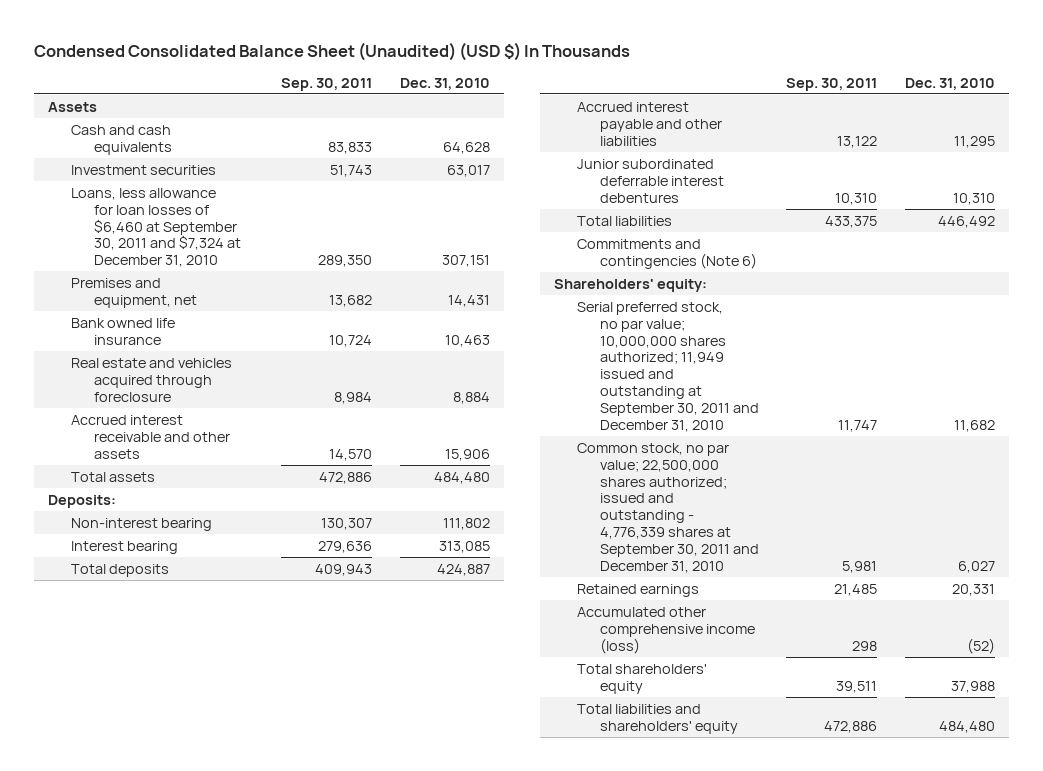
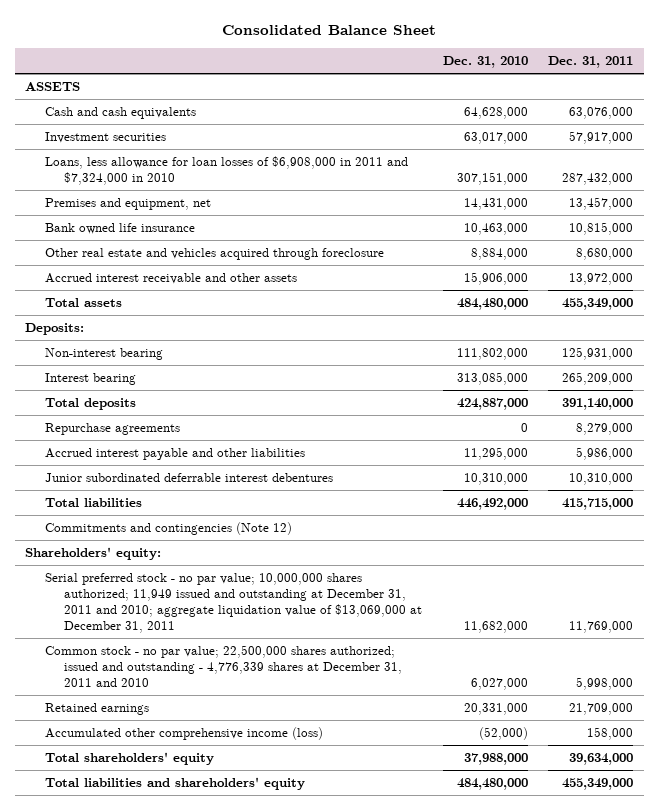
- Condensed Consolidated Balance Sheet (Unaudited) (USD $) In Thousands
+ Consolidated Balance Sheet
- | Sep. 30, 2011 | Dec. 31, 2010
+ | Dec. 31, 2010 | Dec. 31, 2011
- Assets
- Cash and cash equivalents | 83,833 | 64,628
- Investment securities | 51,743 | 63,017
- Loans, less allowance for loan losses of $6,460 at September 30, 2011 and $7,324 at December 31, 2010 | 289,350 | 307,151
- Premises and equipment, net | 13,682 | 14,431
- Bank owned life insurance | 10,724 | 10,463
- Real estate and vehicles acquired through foreclosure | 8,984 | 8,884
- Accrued interest receivable and other assets | 14,570 | 15,906
- Total assets | 472,886 | 484,480
+ ASSETS
+ Cash and cash equivalents | 64,628,000 | 63,076,000
+ Investment securities | 63,017,000 | 57,917,000
+ Loans, less allowance for loan losses of $6,908,000 in 2011 and $7,324,000 in 2010 | 307,151,000 | 287,432,000
+ Premises and equipment, net | 14,431,000 | 13,457,000
+ Bank owned life insurance | 10,463,000 | 10,815,000
+ Other real estate and vehicles acquired through foreclosure | 8,884,000 | 8,680,000
+ Accrued interest receivable and other assets | 15,906,000 | 13,972,000
+ Total assets | 484,480,000 | 455,349,000
- Non-interest bearing | 130,307 | 111,802
- Interest bearing | 279,636 | 313,085
- Total deposits | 409,943 | 424,887
- Accrued interest payable and other liabilities | 13,122 | 11,295
- Junior subordinated deferrable interest debentures | 10,310 | 10,310
- Total liabilities | 433,375 | 446,492
- Commitments and contingencies (Note 6)
+ Non-interest bearing | 111,802,000 | 125,931,000
+ Interest bearing | 313,085,000 | 265,209,000
+ Total deposits | 424,887,000 | 391,140,000
+ Repurchase agreements | 0 | 8,279,000
+ Accrued interest payable and other liabilities | 11,295,000 | 5,986,000
+ Junior subordinated deferrable interest debentures | 10,310,000 | 10,310,000
+ Total liabilities | 446,492,000 | 415,715,000
+ Commitments and contingencies (Note 12)
- Serial preferred stock, no par value; 10,000,000 shares authorized; 11,949 issued and outstanding at September 30, 2011 and December 31, 2010 | 11,747 | 11,682
- Common stock, no par value; 22,500,000 shares authorized; issued and outstanding - 4,776,339 shares at September 30, 2011 and December 31, 2010 | 5,981 | 6,027
- Retained earnings | 21,485 | 20,331
- Accumulated other comprehensive income (loss) | 298 | (52)
- Total shareholders' equity | 39,511 | 37,988
- Total liabilities and shareholders' equity | 472,886 | 484,480
+ Serial preferred stock - no par value; 10,000,000 shares authorized; 11,949 issued and outstanding at December 31, 2011 and 2010; aggregate liquidation value of $13,069,000 at December 31, 2011 | 11,682,000 | 11,769,000
+ Common stock - no par value; 22,500,000 shares authorized; issued and outstanding - 4,776,339 shares at December 31, 2011 and 2010 | 6,027,000 | 5,998,000
+ Retained earnings | 20,331,000 | 21,709,000
+ Accumulated other comprehensive income (loss) | (52,000) | 158,000
+ Total shareholders' equity | 37,988,000 | 39,634,000
+ Total liabilities and shareholders' equity | 484,480,000 | 455,349,000

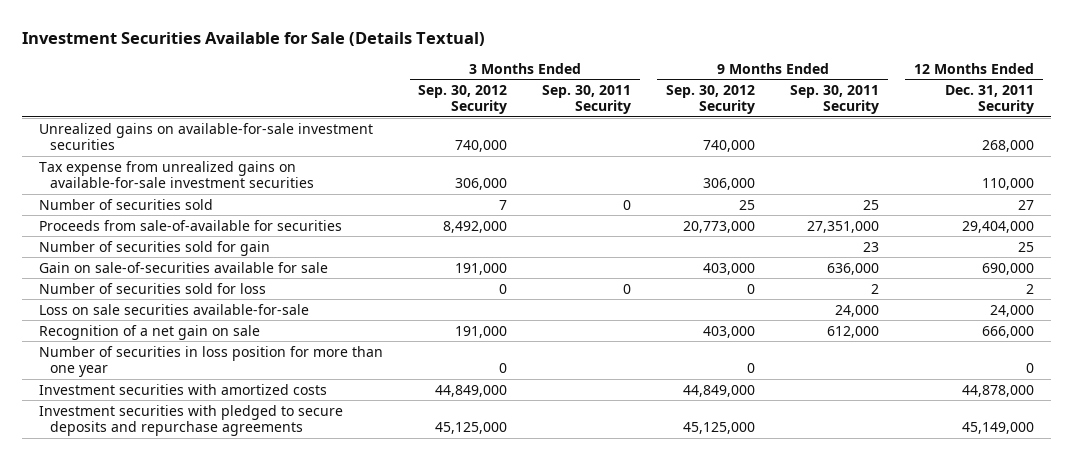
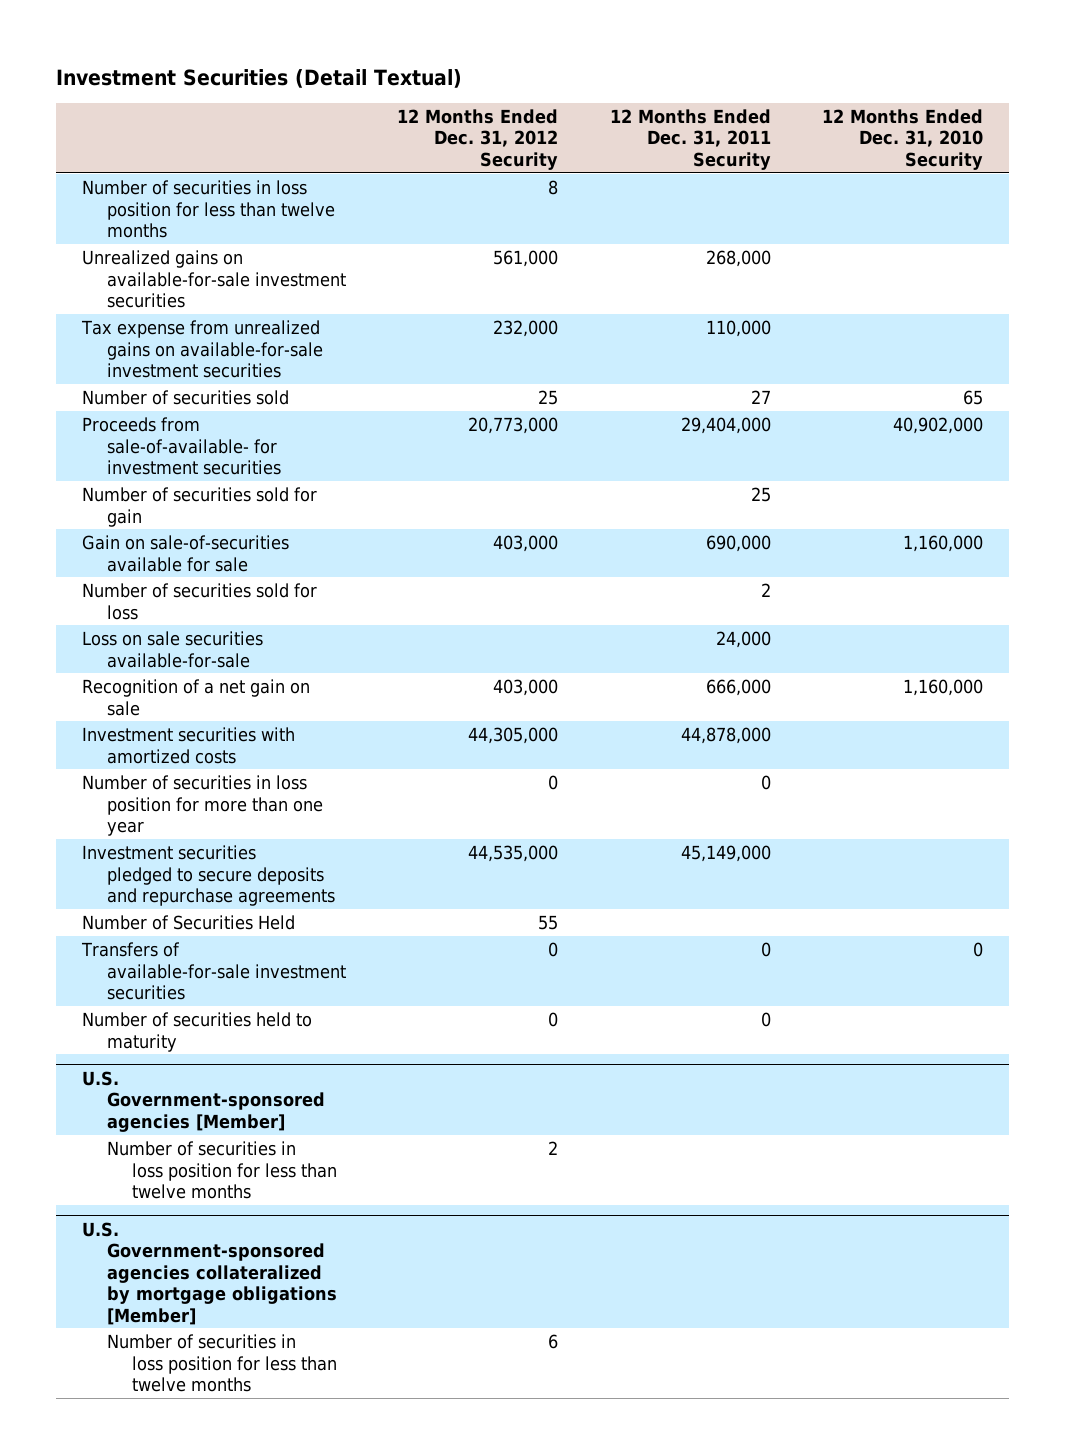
- Investment Securities Available for Sale (Details Textual)
+ Investment Securities (Detail Textual)
- | 3 Months Ended Sep. 30, 2012 Security | 3 Months Ended Sep. 30, 2011 Security | 9 Months Ended Sep. 30, 2012 Security | 9 Months Ended Sep. 30, 2011 Security | 12 Months Ended Dec. 31, 2011 Security
+ | 12 Months Ended Dec. 31, 2012 Security | 12 Months Ended Dec. 31, 2011 Security | 12 Months Ended Dec. 31, 2010 Security
+ Number of securities in loss position for less than twelve months | 8 | |
- Proceeds from sale-of-available for securities | 8,492,000 | | 20,773,000 | 27,351,000 | 29,404,000
+ Proceeds from sale-of-available- for investment securities | 20,773,000 | 29,404,000 | 40,902,000
- Investment securities with pledged to secure deposits and repurchase agreements | 45,125,000 | | 45,125,000 | | 45,149,000
moved down: Number of securities in loss position for more than one year | 0 | 0 |
+ Investment securities pledged to secure deposits and repurchase agreements | 44,535,000 | 45,149,000 |
+ Number of Securities Held | 55 | |
+ Transfers of available-for-sale investment securities | 0 | 0 | 0
+ Number of securities held to maturity | 0 | 0 |
+ U.S. Government-sponsored agencies [Member]
+ Number of securities in loss position for less than twelve months | 2 | |
+ U.S. Government-sponsored agencies collateralized by mortgage obligations [Member]
+ Number of securities in loss position for less than twelve months | 6 | |

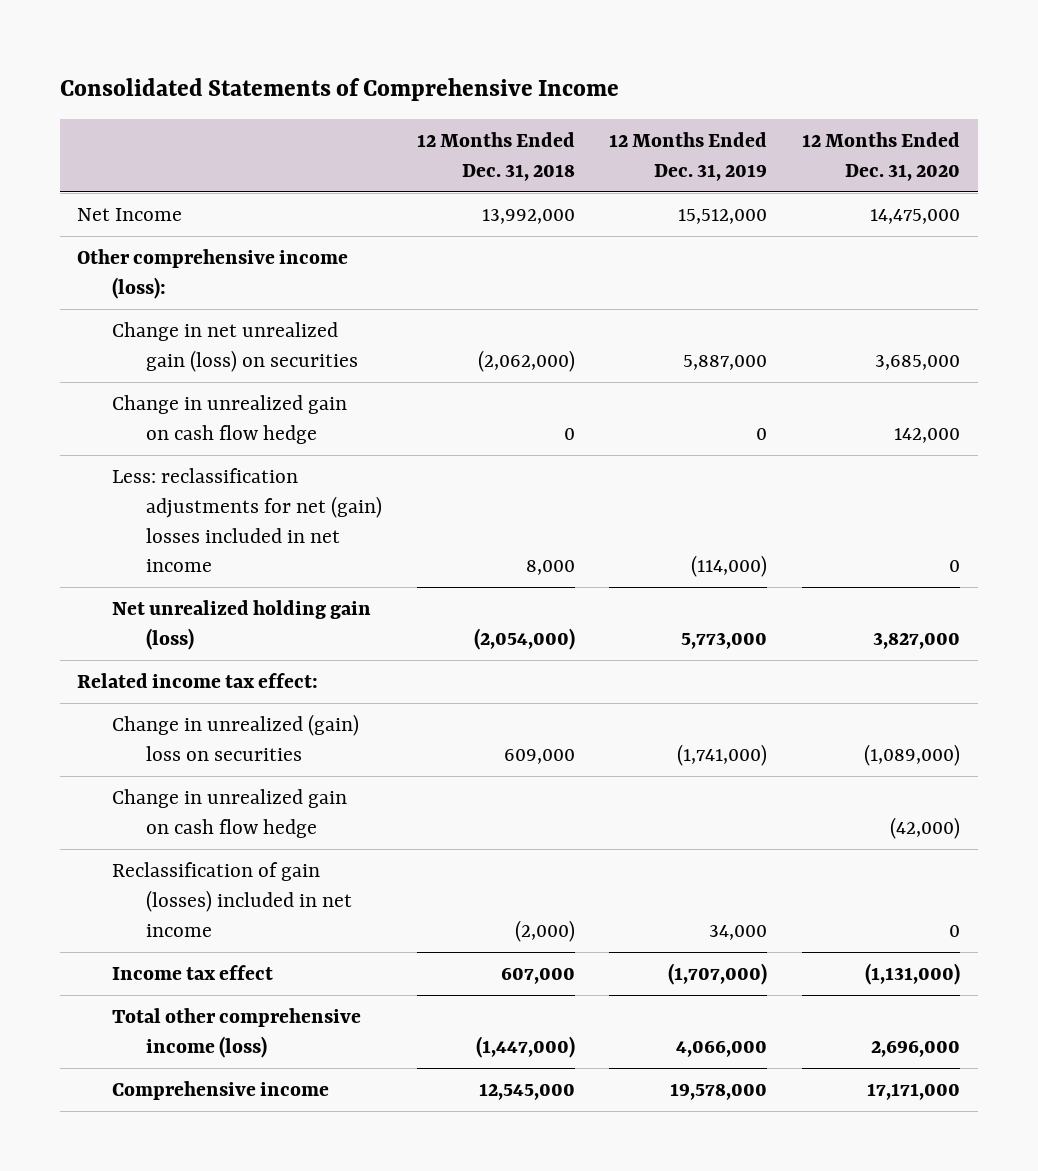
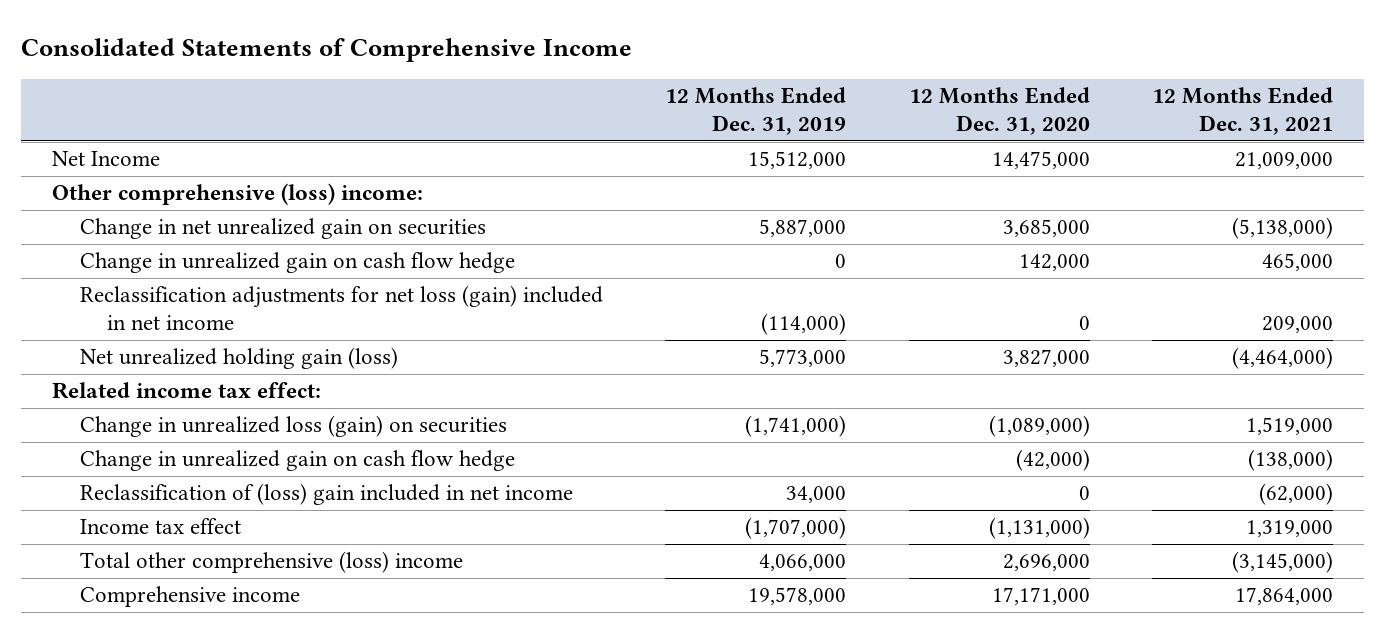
- | 12 Months Ended Dec. 31, 2018 | 12 Months Ended Dec. 31, 2019 | 12 Months Ended Dec. 31, 2020
+ | 12 Months Ended Dec. 31, 2019 | 12 Months Ended Dec. 31, 2020 | 12 Months Ended Dec. 31, 2021
- Other comprehensive income (loss):
- Change in net unrealized gain (loss) on securities | (2,062,000) | 5,887,000 | 3,685,000
+ Other comprehensive (loss) income:
+ Change in net unrealized gain on securities | 5,887,000 | 3,685,000 | (5,138,000)
- Less: reclassification adjustments for net (gain) losses included in net income | 8,000 | (114,000) | 0
+ Reclassification adjustments for net loss (gain) included in net income | (114,000) | 0 | 209,000
- Change in unrealized (gain) loss on securities | 609,000 | (1,741,000) | (1,089,000)
+ Change in unrealized loss (gain) on securities | (1,741,000) | (1,089,000) | 1,519,000
- Reclassification of gain (losses) included in net income | (2,000) | 34,000 | 0
+ Reclassification of (loss) gain included in net income | 34,000 | 0 | (62,000)
- Total other comprehensive income (loss) | (1,447,000) | 4,066,000 | 2,696,000
+ Total other comprehensive (loss) income | 4,066,000 | 2,696,000 | (3,145,000)

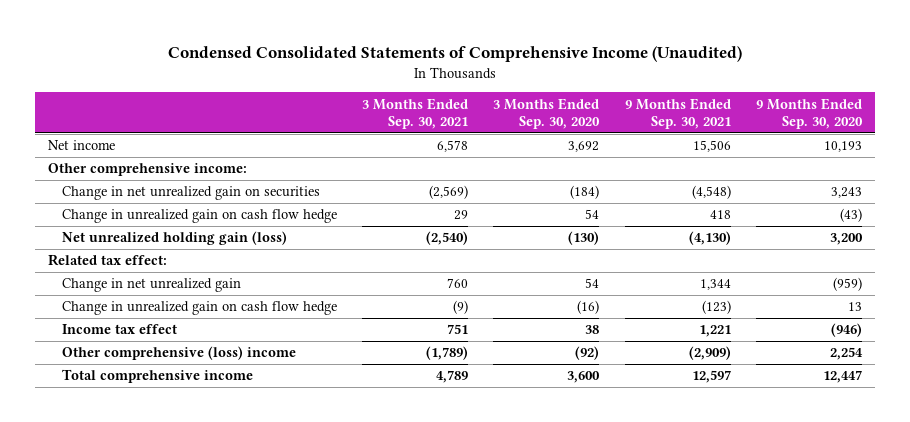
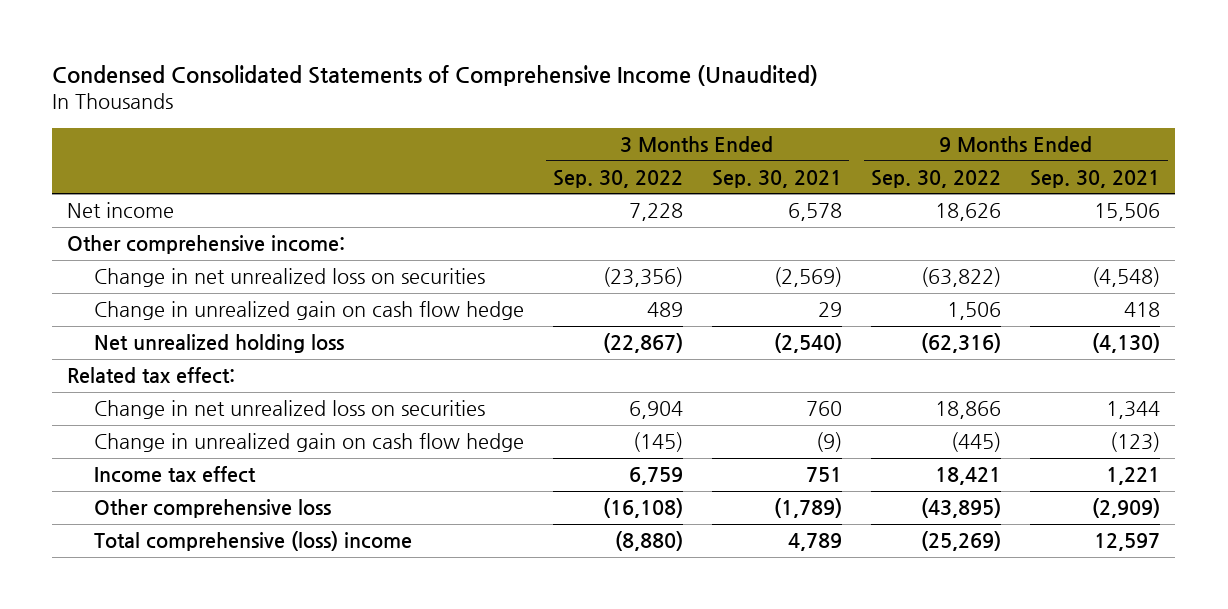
- | 3 Months Ended Sep. 30, 2021 | 3 Months Ended Sep. 30, 2020 | 9 Months Ended Sep. 30, 2021 | 9 Months Ended Sep. 30, 2020
+ | 3 Months Ended Sep. 30, 2022 | 3 Months Ended Sep. 30, 2021 | 9 Months Ended Sep. 30, 2022 | 9 Months Ended Sep. 30, 2021
- Change in net unrealized gain on securities | (2,569) | (184) | (4,548) | 3,243
+ Change in net unrealized loss on securities | (23,356) | (2,569) | (63,822) | (4,548)
- Net unrealized holding gain (loss) | (2,540) | (130) | (4,130) | 3,200
+ Net unrealized holding loss | (22,867) | (2,540) | (62,316) | (4,130)
- Change in net unrealized gain | 760 | 54 | 1,344 | (959)
+ Change in net unrealized loss on securities | 6,904 | 760 | 18,866 | 1,344
- Other comprehensive (loss) income | (1,789) | (92) | (2,909) | 2,254
- Total comprehensive income | 4,789 | 3,600 | 12,597 | 12,447
+ Other comprehensive loss | (16,108) | (1,789) | (43,895) | (2,909)
+ Total comprehensive (loss) income | (8,880) | 4,789 | (25,269) | 12,597

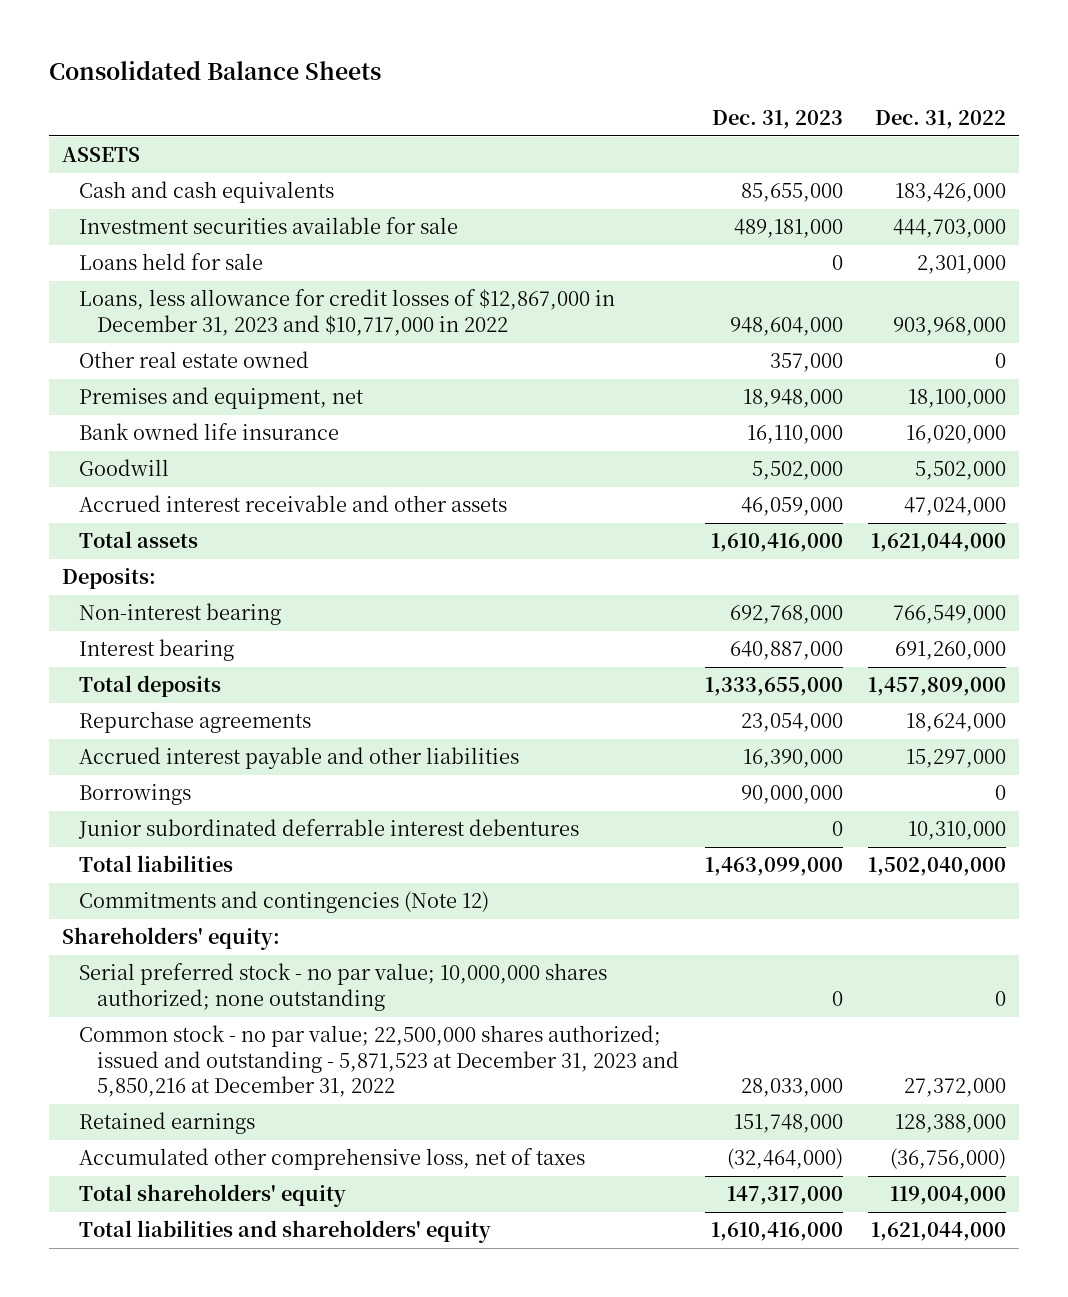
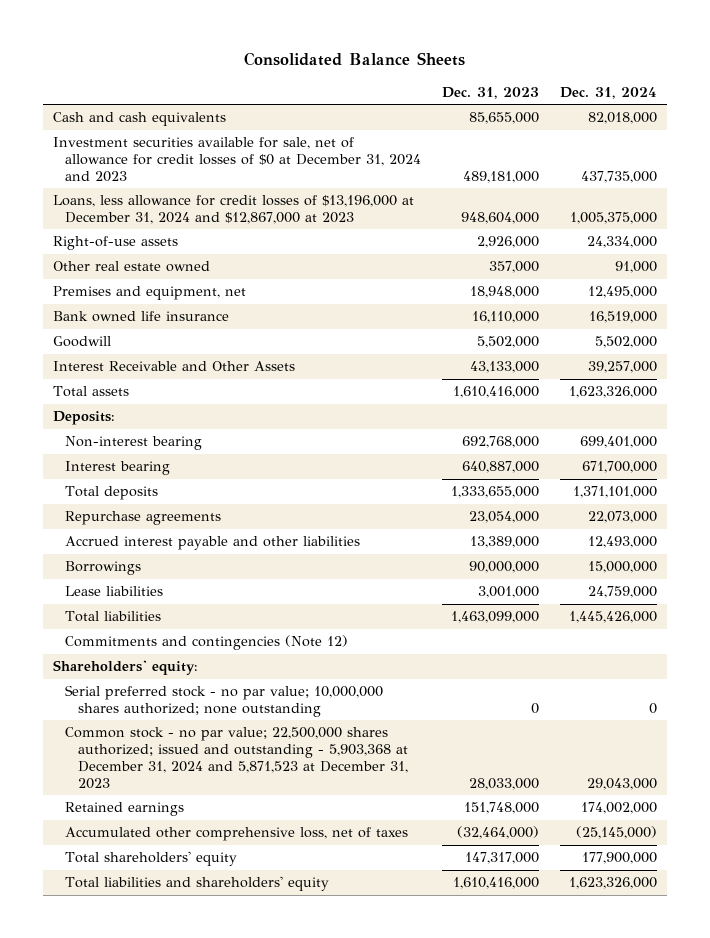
- | Dec. 31, 2023 | Dec. 31, 2022
+ | Dec. 31, 2023 | Dec. 31, 2024
- ASSETS
- Investment securities available for sale | 489,181,000 | 444,703,000
- Loans held for sale | 0 | 2,301,000
- Loans, less allowance for credit losses of $12,867,000 in December 31, 2023 and $10,717,000 in 2022 | 948,604,000 | 903,968,000
+ Investment securities available for sale, net of allowance for credit losses of $0 at December 31, 2024 and 2023 | 489,181,000 | 437,735,000
+ Loans, less allowance for credit losses of $13,196,000 at December 31, 2024 and $12,867,000 at 2023 | 948,604,000 | 1,005,375,000
+ Right-of-use assets | 2,926,000 | 24,334,000
- Accrued interest receivable and other assets | 46,059,000 | 47,024,000
+ Interest Receivable and Other Assets | 43,133,000 | 39,257,000
- Accrued interest payable and other liabilities | 16,390,000 | 15,297,000
+ Accrued interest payable and other liabilities | 13,389,000 | 12,493,000
- Junior subordinated deferrable interest debentures | 0 | 10,310,000
+ Lease liabilities | 3,001,000 | 24,759,000
- Common stock - no par value; 22,500,000 shares authorized; issued and outstanding - 5,871,523 at December 31, 2023 and 5,850,216 at December 31, 2022 | 28,033,000 | 27,372,000
+ Common stock - no par value; 22,500,000 shares authorized; issued and outstanding - 5,903,368 at December 31, 2024 and 5,871,523 at December 31, 2023 | 28,033,000 | 29,043,000

